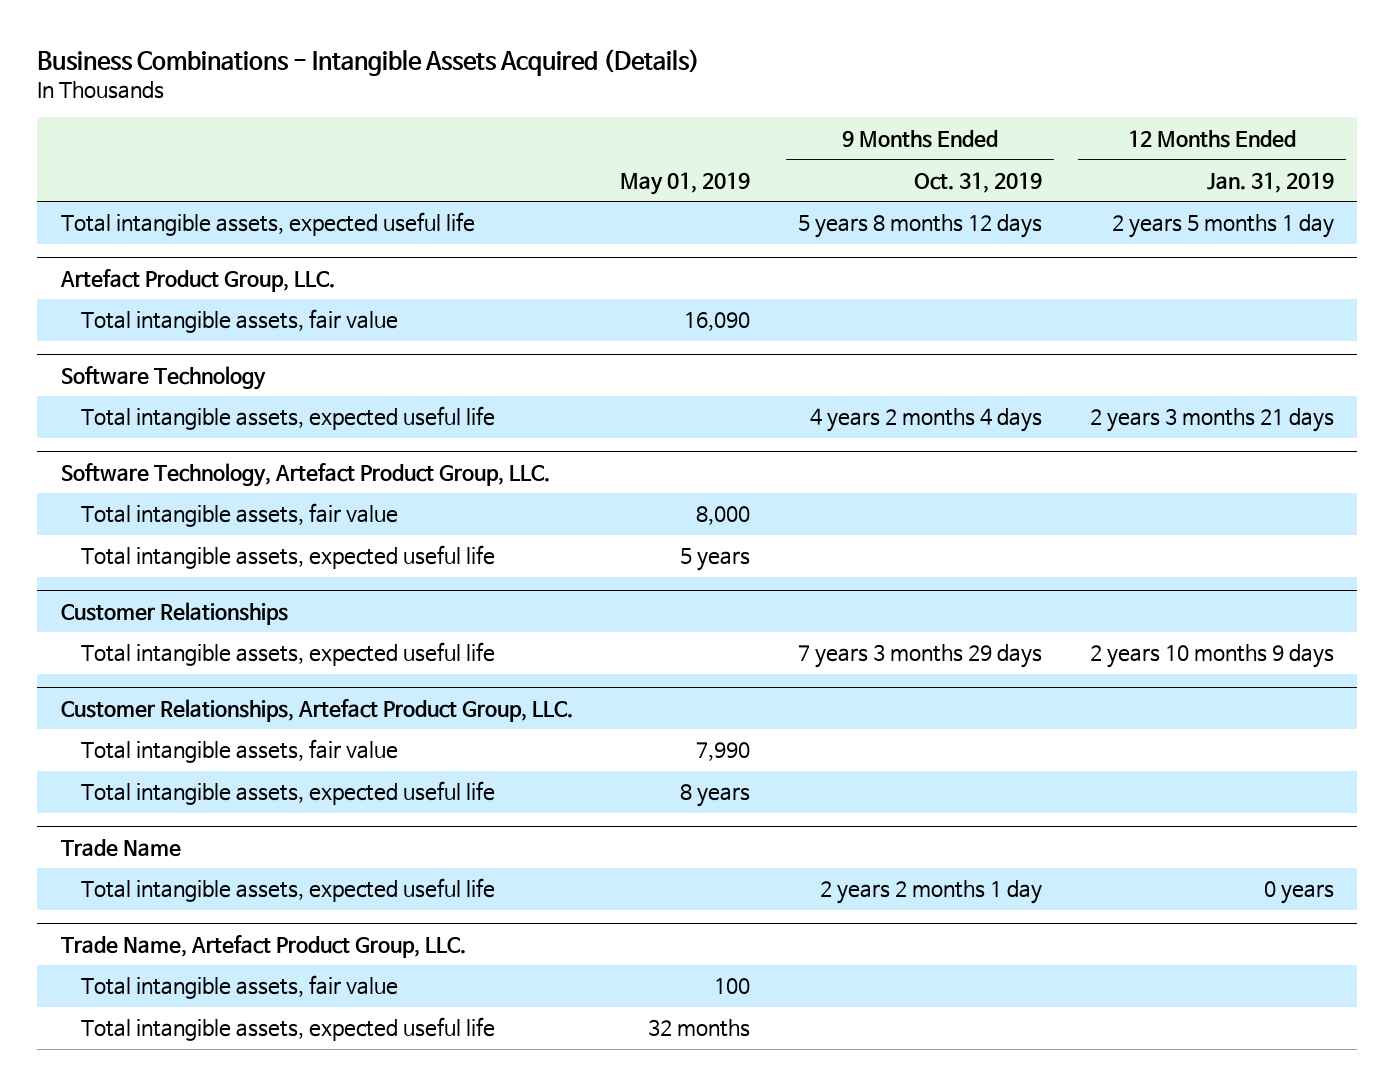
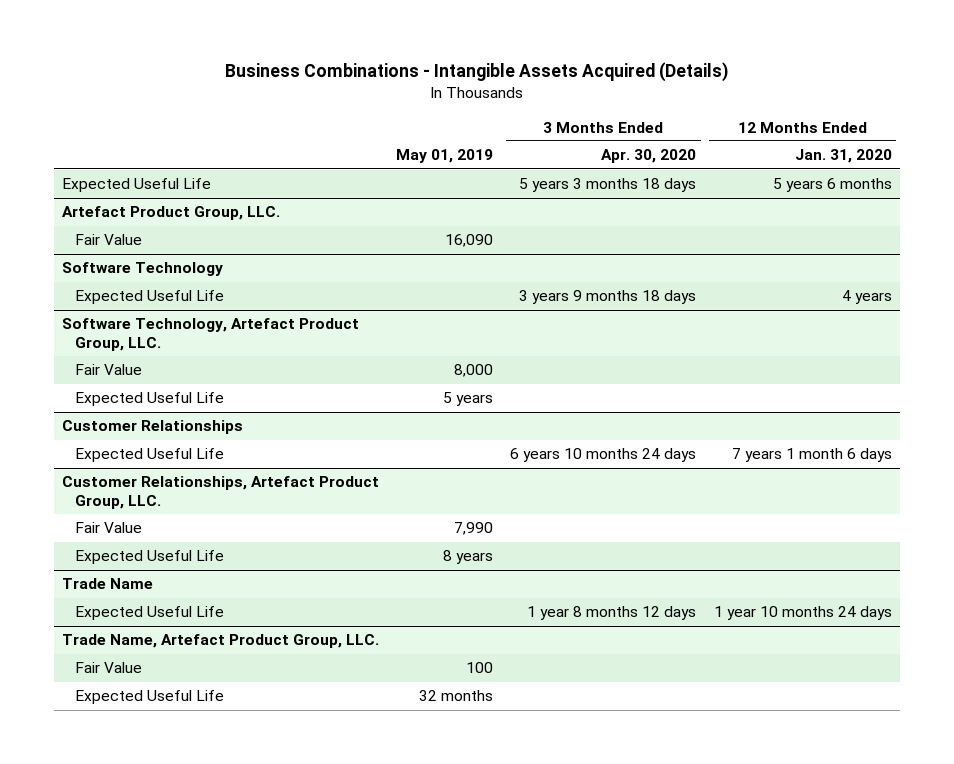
- | May 01, 2019 | 9 Months Ended Oct. 31, 2019 | 12 Months Ended Jan. 31, 2019
+ | May 01, 2019 | 3 Months Ended Apr. 30, 2020 | 12 Months Ended Jan. 31, 2020
- Total intangible assets, expected useful life | | 5 years 8 months 12 days | 2 years 5 months 1 day
+ Expected Useful Life | | 5 years 3 months 18 days | 5 years 6 months
@ Artefact Product Group, LLC.
- Total intangible assets, fair value | 16,090 | |
+ Fair Value | 16,090 | |
@ Software Technology
- Total intangible assets, expected useful life | | 4 years 2 months 4 days | 2 years 3 months 21 days
+ Expected Useful Life | | 3 years 9 months 18 days | 4 years
@ Software Technology, Artefact Product Group, LLC.
- Total intangible assets, fair value | 8,000 | |
- Total intangible assets, expected useful life | 5 years | |
+ Fair Value | 8,000 | |
+ Expected Useful Life | 5 years | |
@ Customer Relationships
- Total intangible assets, expected useful life | | 7 years 3 months 29 days | 2 years 10 months 9 days
+ Expected Useful Life | | 6 years 10 months 24 days | 7 years 1 month 6 days
@ Customer Relationships, Artefact Product Group, LLC.
- Total intangible assets, fair value | 7,990 | |
- Total intangible assets, expected useful life | 8 years | |
+ Fair Value | 7,990 | |
+ Expected Useful Life | 8 years | |
@ Trade Name
- Total intangible assets, expected useful life | | 2 years 2 months 1 day | 0 years
+ Expected Useful Life | | 1 year 8 months 12 days | 1 year 10 months 24 days
@ Trade Name, Artefact Product Group, LLC.
- Total intangible assets, fair value | 100 | |
- Total intangible assets, expected useful life | 32 months | |
+ Fair Value | 100 | |
+ Expected Useful Life | 32 months | |

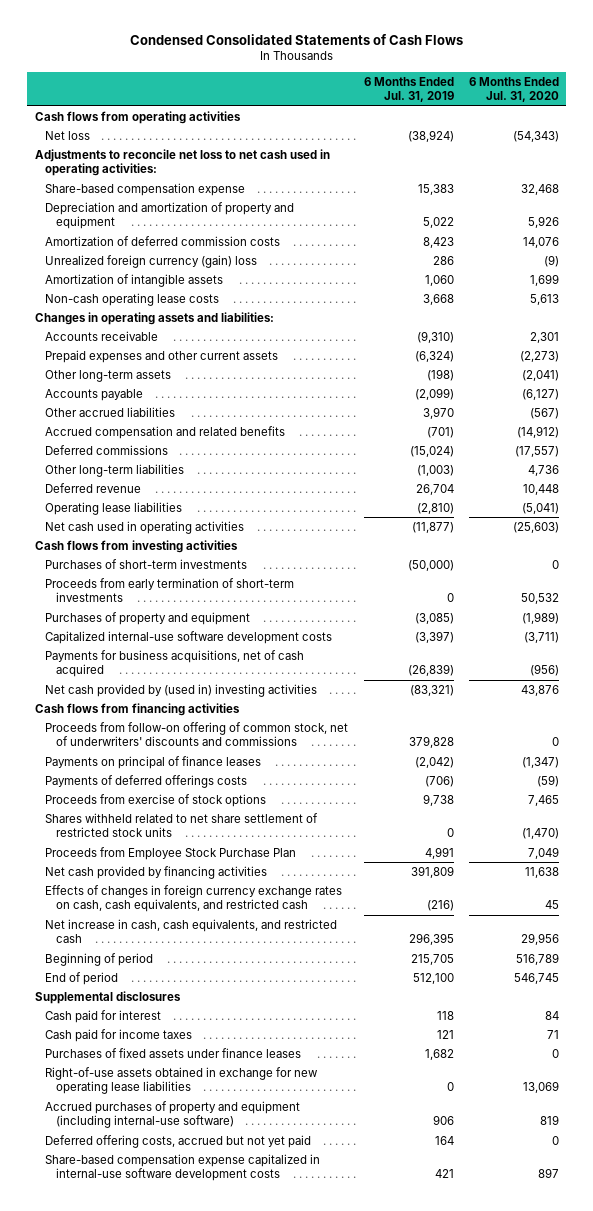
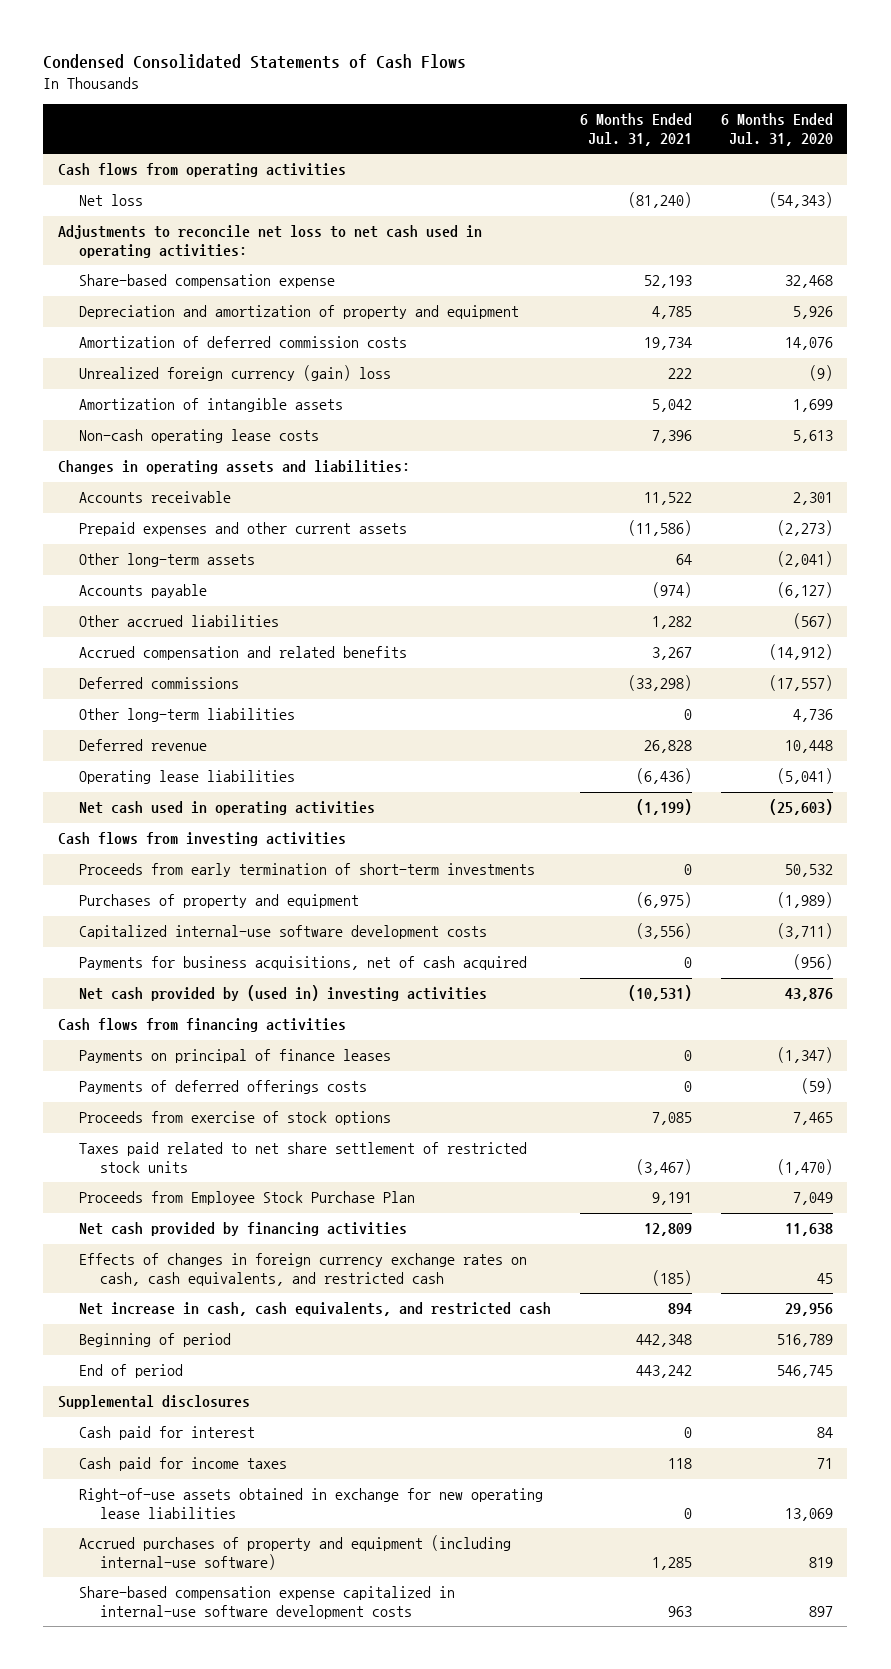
- | 6 Months Ended Jul. 31, 2019 | 6 Months Ended Jul. 31, 2020
+ | 6 Months Ended Jul. 31, 2021 | 6 Months Ended Jul. 31, 2020
- Purchases of short-term investments | (50,000) | 0
- Proceeds from follow-on offering of common stock, net of underwriters' discounts and commissions | 379,828 | 0
- Shares withheld related to net share settlement of restricted stock units | 0 | (1,470)
+ Taxes paid related to net share settlement of restricted stock units | (3,467) | (1,470)
- Purchases of fixed assets under finance leases | 1,682 | 0
- Deferred offering costs, accrued but not yet paid | 164 | 0

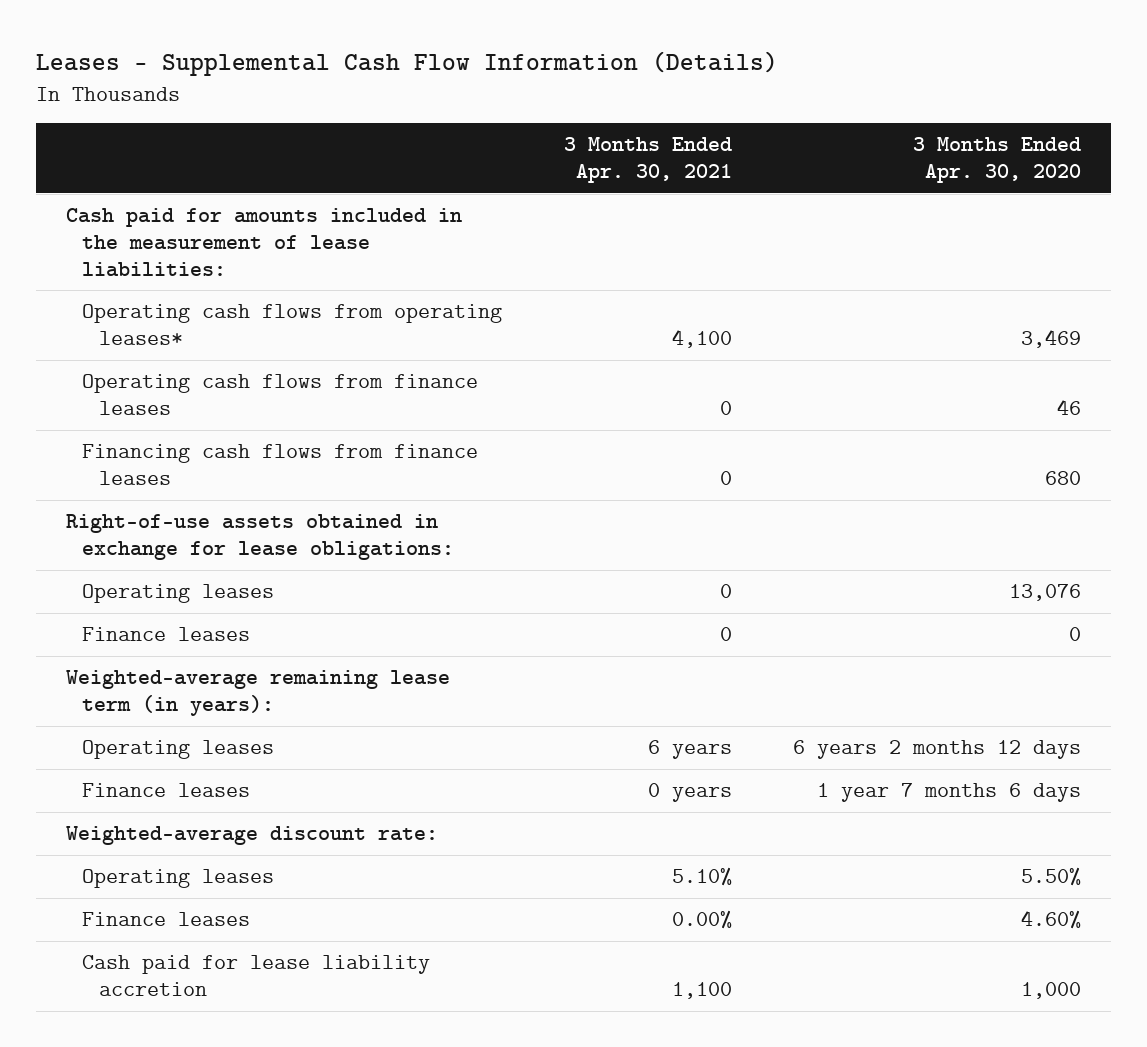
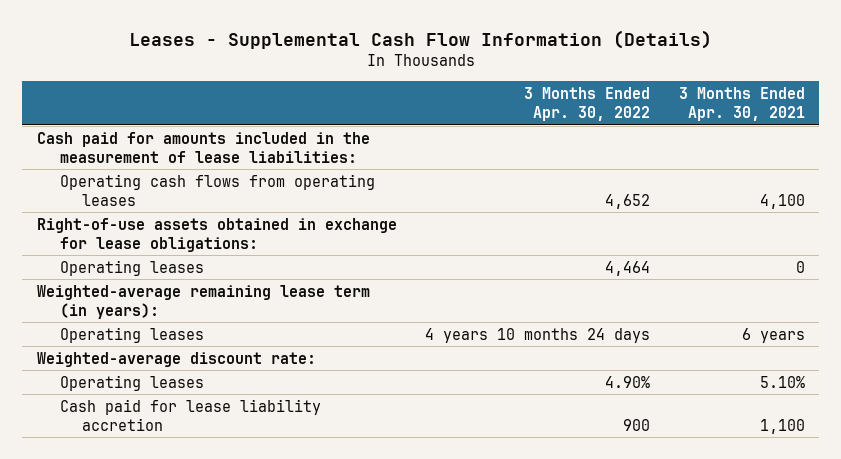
- | 3 Months Ended Apr. 30, 2021 | 3 Months Ended Apr. 30, 2020
+ | 3 Months Ended Apr. 30, 2022 | 3 Months Ended Apr. 30, 2021
- Operating cash flows from operating leases* | 4,100 | 3,469
- Operating cash flows from finance leases | 0 | 46
- Financing cash flows from finance leases | 0 | 680
+ Operating cash flows from operating leases | 4,652 | 4,100
- Finance leases | 0 | 0
- Finance leases | 0 years | 1 year 7 months 6 days
- Finance leases | 0.00% | 4.60%

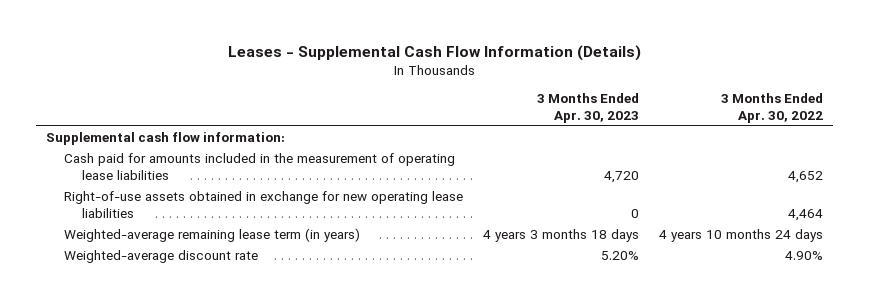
- | 3 Months Ended Apr. 30, 2022 | 3 Months Ended Apr. 30, 2021
+ | 3 Months Ended Apr. 30, 2023 | 3 Months Ended Apr. 30, 2022
- Cash paid for amounts included in the measurement of lease liabilities:
- Operating cash flows from operating leases | 4,652 | 4,100
- Right-of-use assets obtained in exchange for lease obligations:
- Operating leases | 4,464 | 0
- Weighted-average remaining lease term (in years):
- Operating leases | 4 years 10 months 24 days | 6 years
- Weighted-average discount rate:
- Operating leases | 4.90% | 5.10%
- Cash paid for lease liability accretion | 900 | 1,100
+ Supplemental cash flow information:
+ Cash paid for amounts included in the measurement of operating lease liabilities | 4,720 | 4,652
+ Right-of-use assets obtained in exchange for new operating lease liabilities | 0 | 4,464
+ Weighted-average remaining lease term (in years) | 4 years 3 months 18 days | 4 years 10 months 24 days
+ Weighted-average discount rate | 5.20% | 4.90%

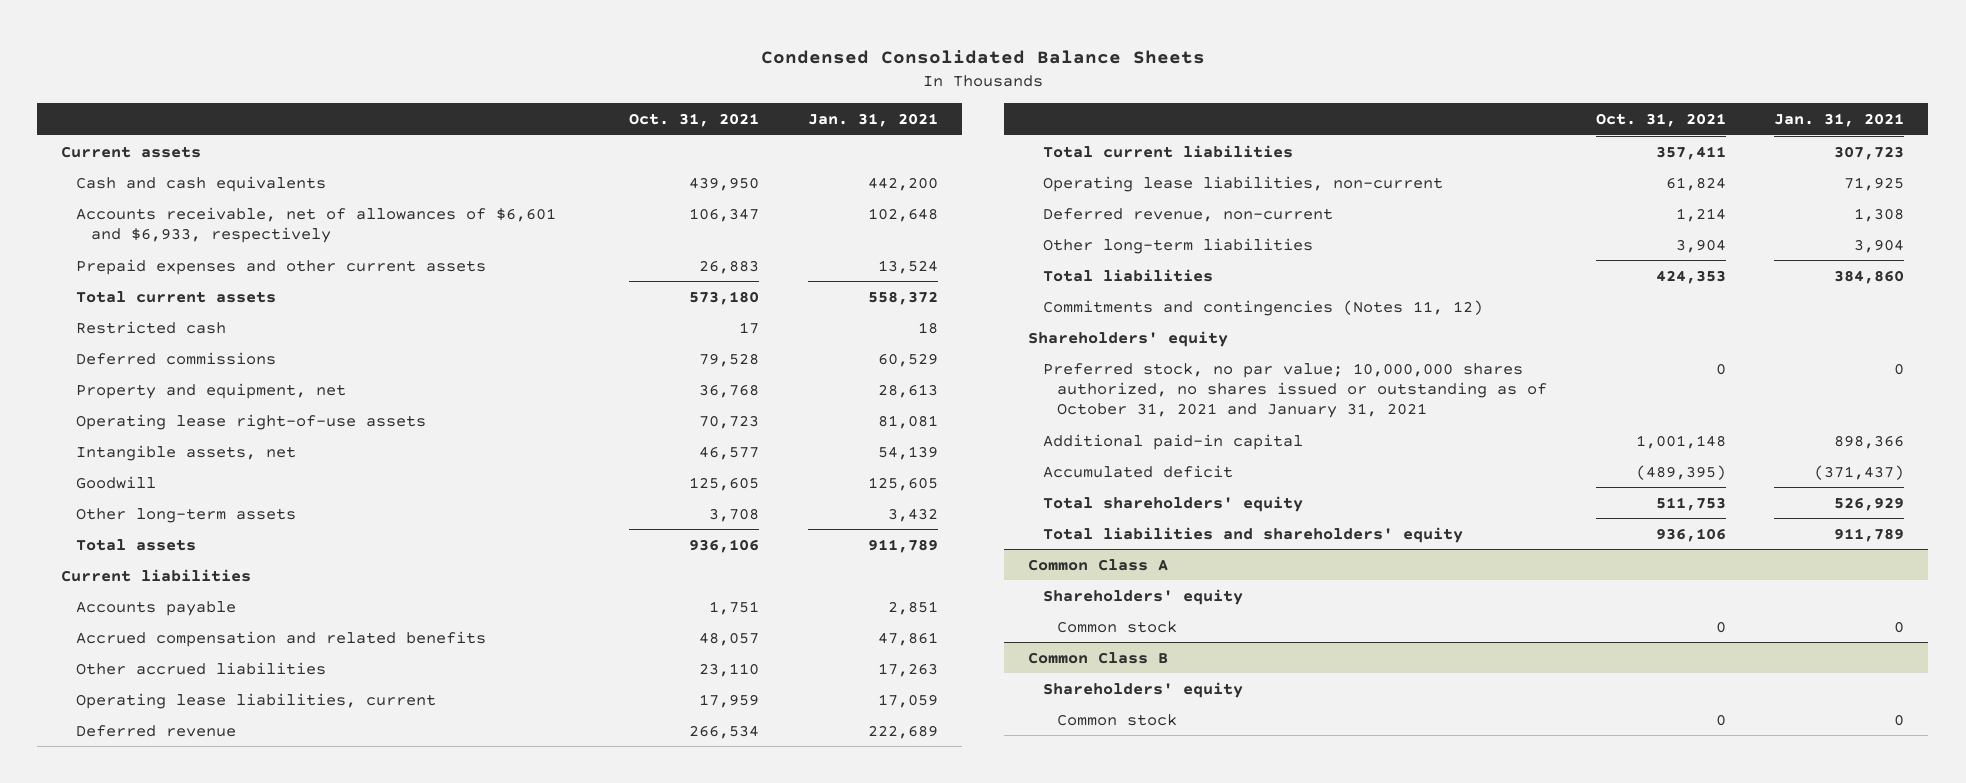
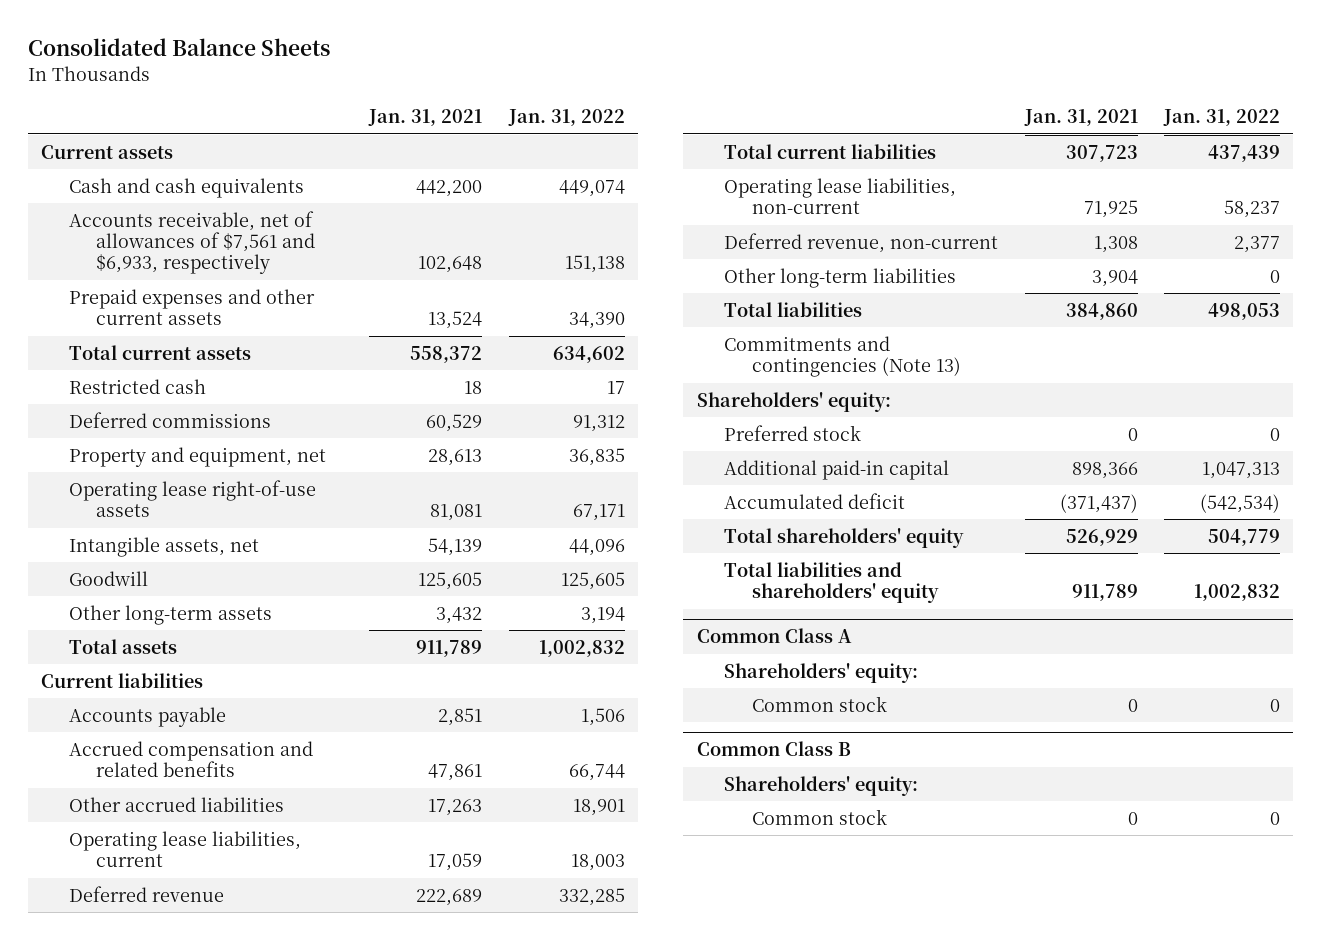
- Condensed Consolidated Balance Sheets
+ Consolidated Balance Sheets
- | Oct. 31, 2021 | Jan. 31, 2021
+ | Jan. 31, 2021 | Jan. 31, 2022
- Accounts receivable, net of allowances of $6,601 and $6,933, respectively | 106,347 | 102,648
+ Accounts receivable, net of allowances of $7,561 and $6,933, respectively | 102,648 | 151,138
- Commitments and contingencies (Notes 11, 12)
- Shareholders' equity
- Preferred stock, no par value; 10,000,000 shares authorized, no shares issued or outstanding as of October 31, 2021 and January 31, 2021 | 0 | 0
+ Commitments and contingencies (Note 13)
+ Shareholders' equity:
+ Preferred stock | 0 | 0
@ Common Class A
- Shareholders' equity
+ Shareholders' equity:
@ Common Class B
- Shareholders' equity
+ Shareholders' equity:

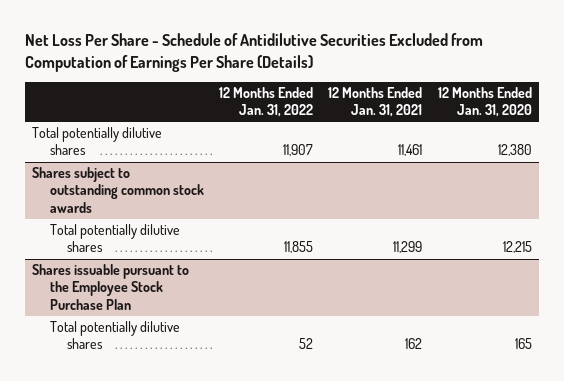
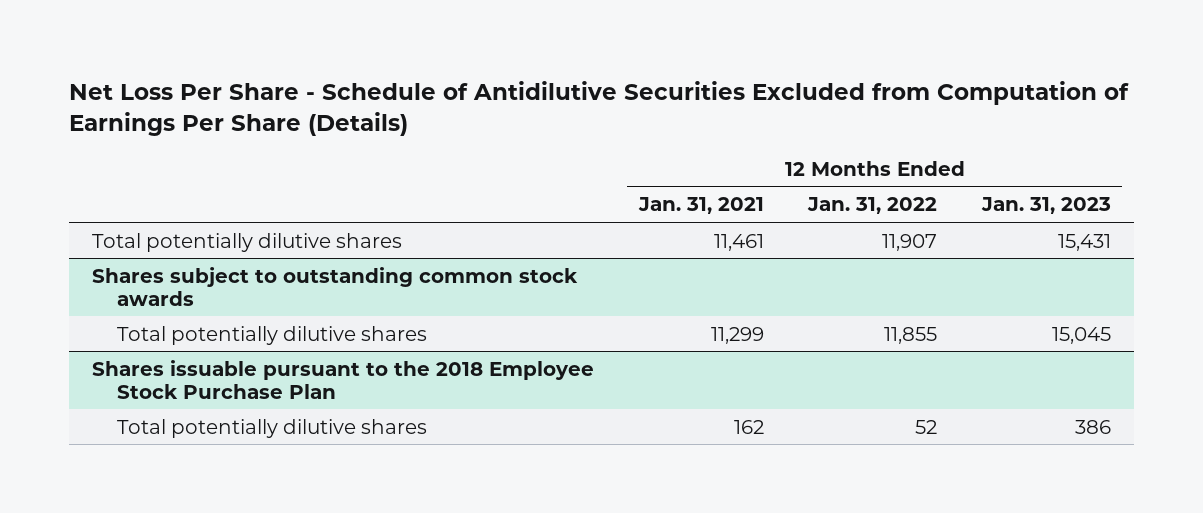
- | 12 Months Ended Jan. 31, 2022 | 12 Months Ended Jan. 31, 2021 | 12 Months Ended Jan. 31, 2020
+ | 12 Months Ended Jan. 31, 2021 | 12 Months Ended Jan. 31, 2022 | 12 Months Ended Jan. 31, 2023
- Shares issuable pursuant to the Employee Stock Purchase Plan
+ Shares issuable pursuant to the 2018 Employee Stock Purchase Plan

